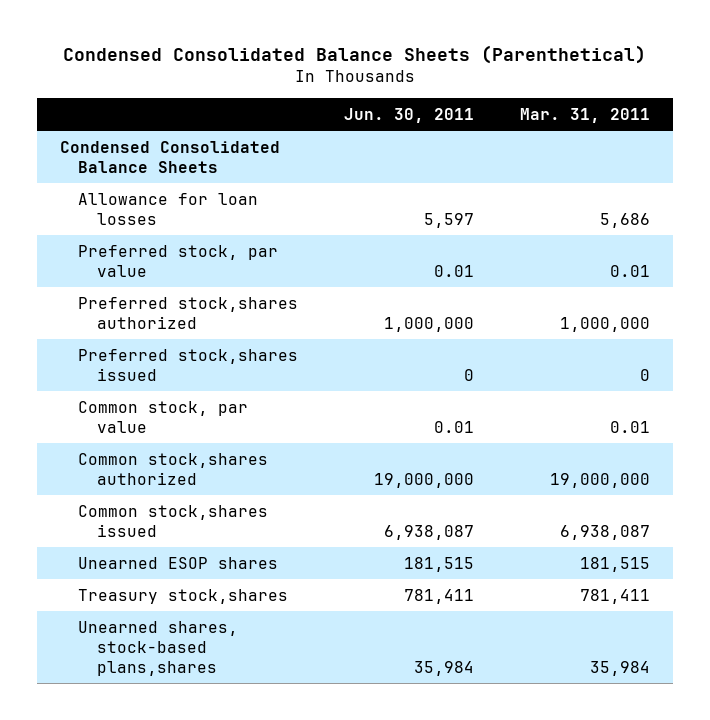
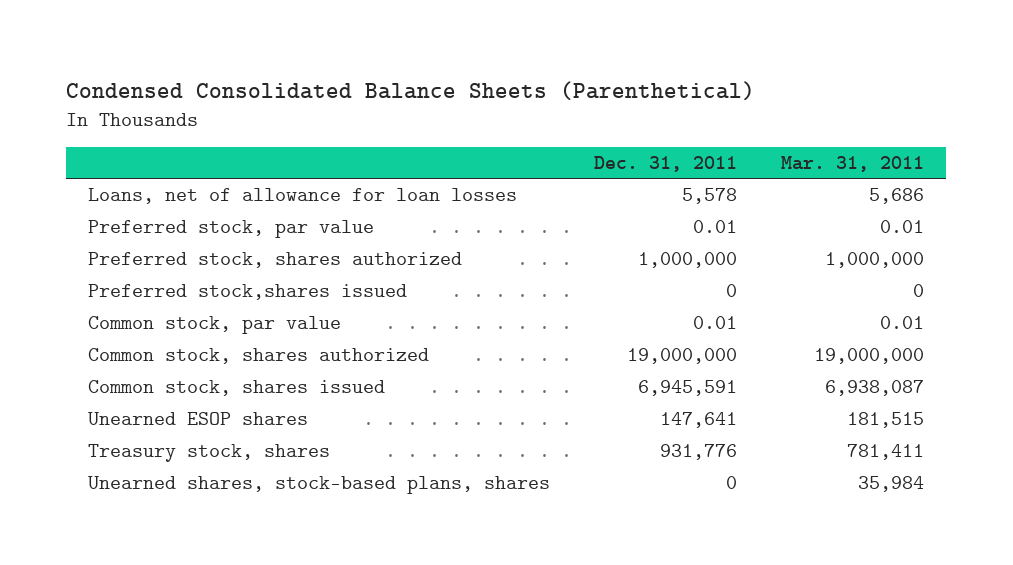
- | Jun. 30, 2011 | Mar. 31, 2011
+ | Dec. 31, 2011 | Mar. 31, 2011
- Condensed Consolidated Balance Sheets
- Allowance for loan losses | 5,597 | 5,686
+ Loans, net of allowance for loan losses | 5,578 | 5,686
- Preferred stock,shares authorized | 1,000,000 | 1,000,000
+ Preferred stock, shares authorized | 1,000,000 | 1,000,000
- Common stock,shares authorized | 19,000,000 | 19,000,000
- Common stock,shares issued | 6,938,087 | 6,938,087
+ Common stock, shares authorized | 19,000,000 | 19,000,000
+ Common stock, shares issued | 6,945,591 | 6,938,087
- Treasury stock,shares | 781,411 | 781,411
- Unearned shares, stock-based plans,shares | 35,984 | 35,984
+ Treasury stock, shares | 931,776 | 781,411
+ Unearned shares, stock-based plans, shares | 0 | 35,984

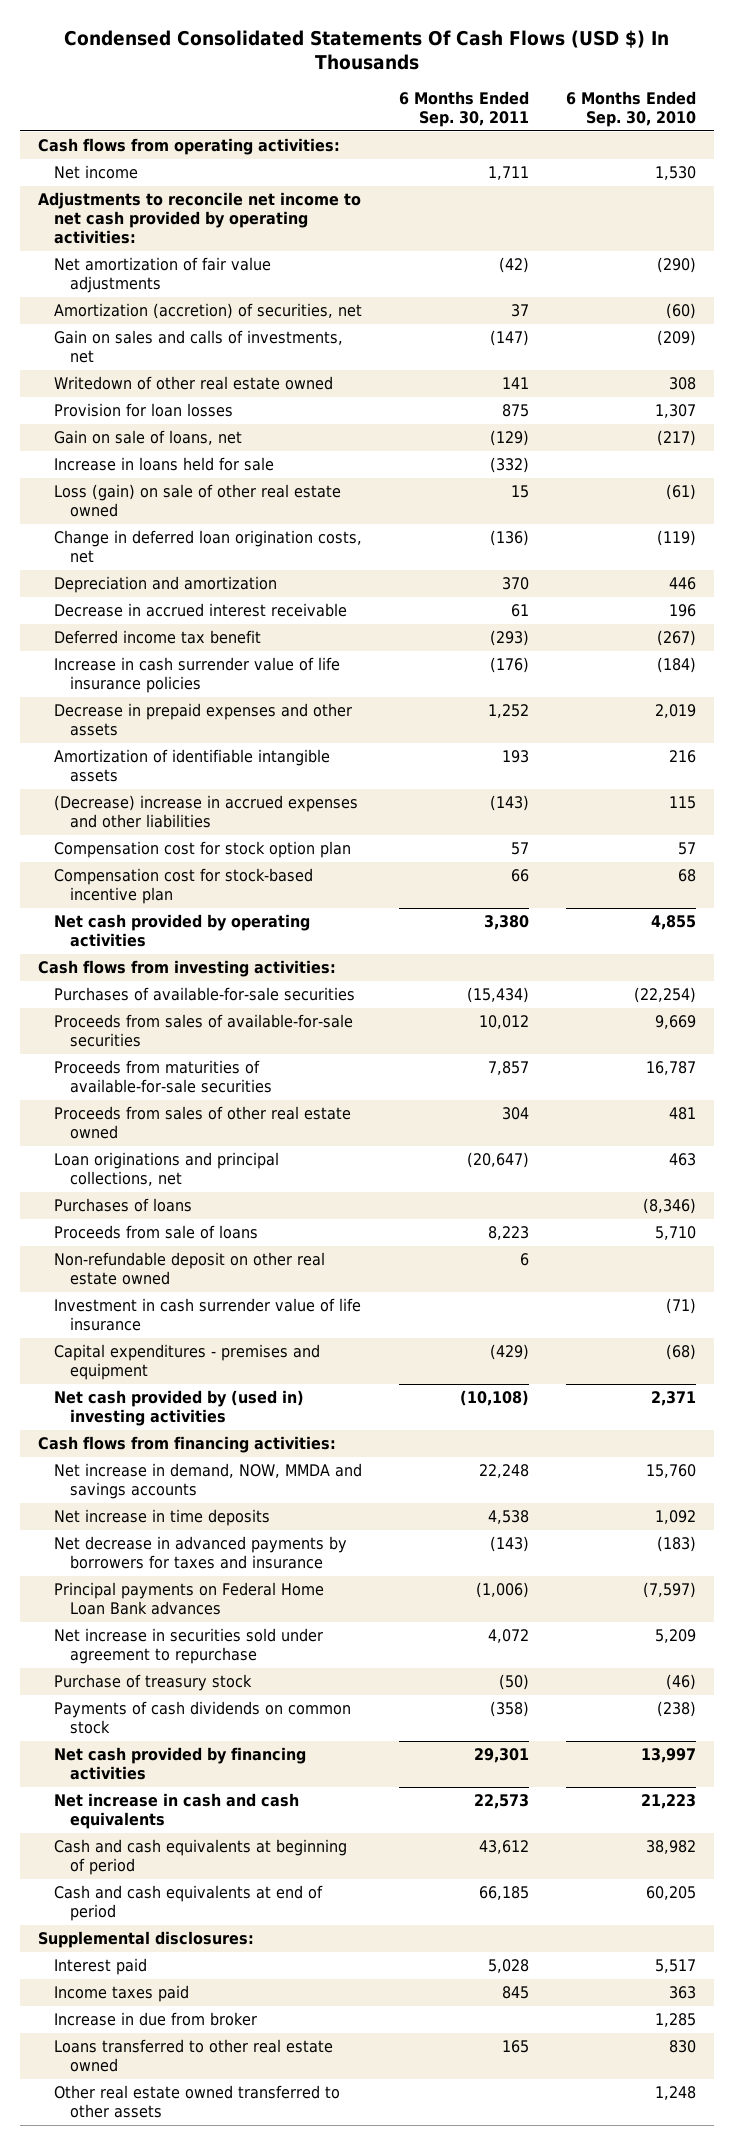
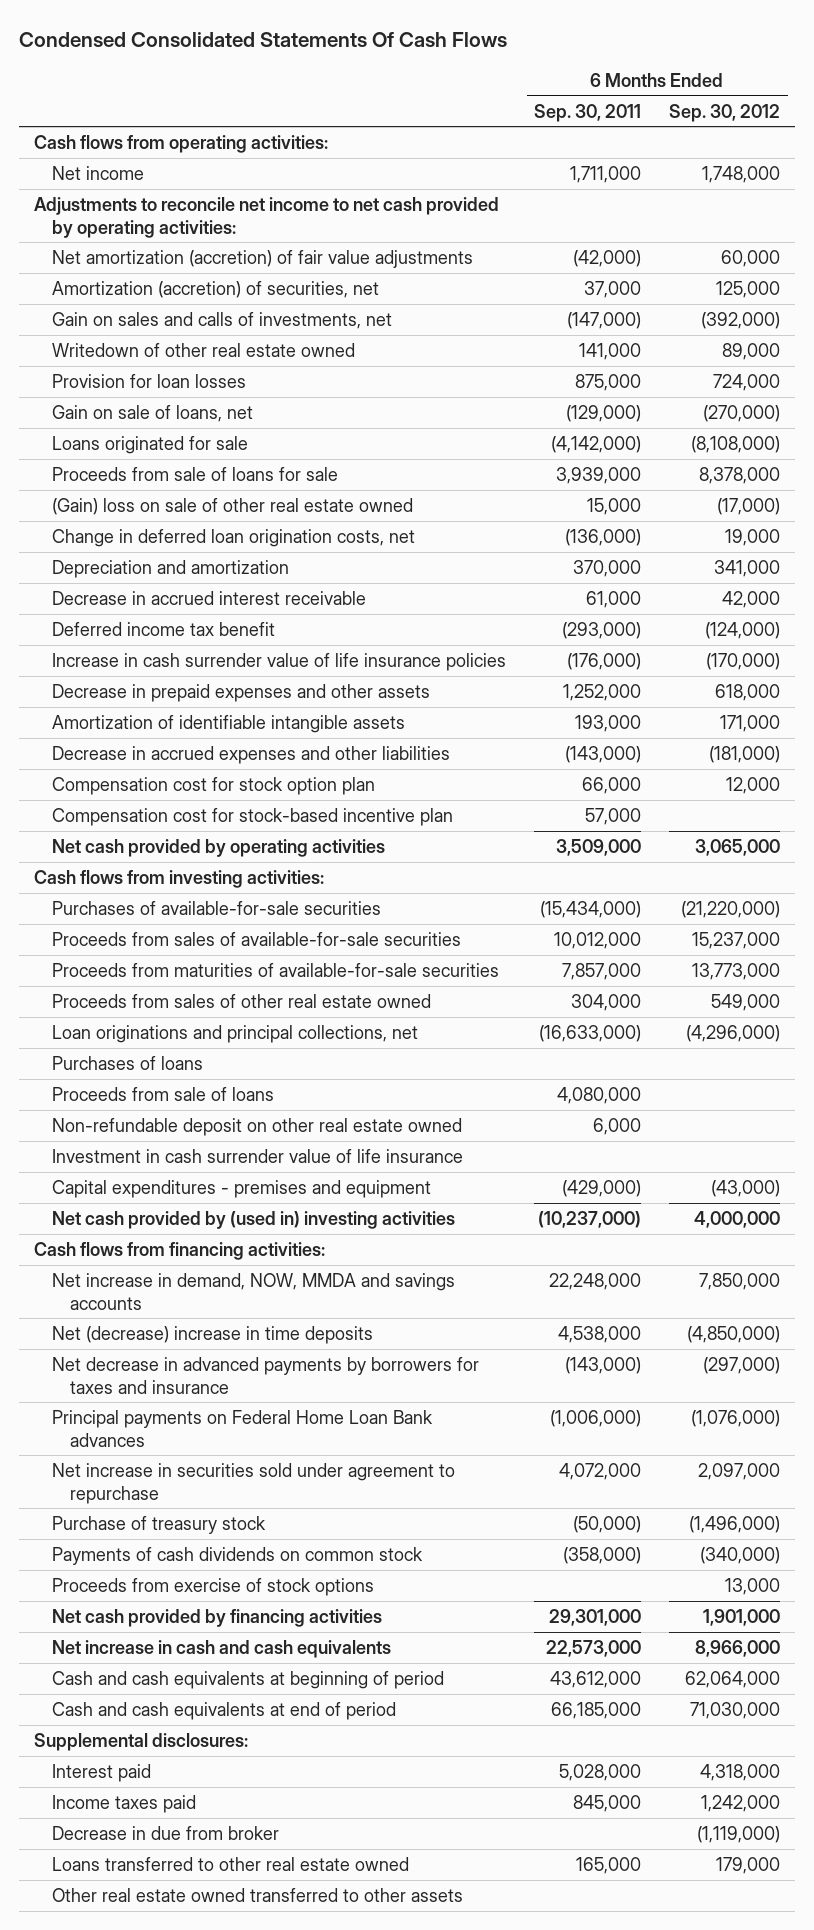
- Condensed Consolidated Statements Of Cash Flows (USD $) In Thousands
+ Condensed Consolidated Statements Of Cash Flows
- | 6 Months Ended Sep. 30, 2011 | 6 Months Ended Sep. 30, 2010
+ | 6 Months Ended Sep. 30, 2011 | 6 Months Ended Sep. 30, 2012
- Net income | 1,711 | 1,530
+ Net income | 1,711,000 | 1,748,000
- Net amortization of fair value adjustments | (42) | (290)
- Amortization (accretion) of securities, net | 37 | (60)
- Gain on sales and calls of investments, net | (147) | (209)
- Writedown of other real estate owned | 141 | 308
- Provision for loan losses | 875 | 1,307
- Gain on sale of loans, net | (129) | (217)
- Increase in loans held for sale | (332) |
- Loss (gain) on sale of other real estate owned | 15 | (61)
- Change in deferred loan origination costs, net | (136) | (119)
- Depreciation and amortization | 370 | 446
- Decrease in accrued interest receivable | 61 | 196
- Deferred income tax benefit | (293) | (267)
- Increase in cash surrender value of life insurance policies | (176) | (184)
- Decrease in prepaid expenses and other assets | 1,252 | 2,019
- Amortization of identifiable intangible assets | 193 | 216
- (Decrease) increase in accrued expenses and other liabilities | (143) | 115
- Compensation cost for stock option plan | 57 | 57
- Compensation cost for stock-based incentive plan | 66 | 68
- Net cash provided by operating activities | 3,380 | 4,855
+ Net amortization (accretion) of fair value adjustments | (42,000) | 60,000
+ Amortization (accretion) of securities, net | 37,000 | 125,000
+ Gain on sales and calls of investments, net | (147,000) | (392,000)
+ Writedown of other real estate owned | 141,000 | 89,000
+ Provision for loan losses | 875,000 | 724,000
+ Gain on sale of loans, net | (129,000) | (270,000)
+ Loans originated for sale | (4,142,000) | (8,108,000)
+ Proceeds from sale of loans for sale | 3,939,000 | 8,378,000
+ (Gain) loss on sale of other real estate owned | 15,000 | (17,000)
+ Change in deferred loan origination costs, net | (136,000) | 19,000
+ Depreciation and amortization | 370,000 | 341,000
+ Decrease in accrued interest receivable | 61,000 | 42,000
+ Deferred income tax benefit | (293,000) | (124,000)
+ Increase in cash surrender value of life insurance policies | (176,000) | (170,000)
+ Decrease in prepaid expenses and other assets | 1,252,000 | 618,000
+ Amortization of identifiable intangible assets | 193,000 | 171,000
+ Decrease in accrued expenses and other liabilities | (143,000) | (181,000)
+ Compensation cost for stock option plan | 66,000 | 12,000
+ Compensation cost for stock-based incentive plan | 57,000 |
+ Net cash provided by operating activities | 3,509,000 | 3,065,000
- Purchases of available-for-sale securities | (15,434) | (22,254)
- Proceeds from sales of available-for-sale securities | 10,012 | 9,669
- Proceeds from maturities of available-for-sale securities | 7,857 | 16,787
- Proceeds from sales of other real estate owned | 304 | 481
- Loan originations and principal collections, net | (20,647) | 463
+ Purchases of available-for-sale securities | (15,434,000) | (21,220,000)
+ Proceeds from sales of available-for-sale securities | 10,012,000 | 15,237,000
+ Proceeds from maturities of available-for-sale securities | 7,857,000 | 13,773,000
+ Proceeds from sales of other real estate owned | 304,000 | 549,000
+ Loan originations and principal collections, net | (16,633,000) | (4,296,000)
- Proceeds from sale of loans | 8,223 | 5,710
- Non-refundable deposit on other real estate owned | 6 |
+ Proceeds from sale of loans | 4,080,000 |
+ Non-refundable deposit on other real estate owned | 6,000 |
- Capital expenditures - premises and equipment | (429) | (68)
- Net cash provided by (used in) investing activities | (10,108) | 2,371
+ Capital expenditures - premises and equipment | (429,000) | (43,000)
+ Net cash provided by (used in) investing activities | (10,237,000) | 4,000,000
- Net increase in demand, NOW, MMDA and savings accounts | 22,248 | 15,760
- Net increase in time deposits | 4,538 | 1,092
- Net decrease in advanced payments by borrowers for taxes and insurance | (143) | (183)
- Principal payments on Federal Home Loan Bank advances | (1,006) | (7,597)
- Net increase in securities sold under agreement to repurchase | 4,072 | 5,209
- Purchase of treasury stock | (50) | (46)
- Payments of cash dividends on common stock | (358) | (238)
- Net cash provided by financing activities | 29,301 | 13,997
- Net increase in cash and cash equivalents | 22,573 | 21,223
- Cash and cash equivalents at beginning of period | 43,612 | 38,982
- Cash and cash equivalents at end of period | 66,185 | 60,205
+ Net increase in demand, NOW, MMDA and savings accounts | 22,248,000 | 7,850,000
+ Net (decrease) increase in time deposits | 4,538,000 | (4,850,000)
+ Net decrease in advanced payments by borrowers for taxes and insurance | (143,000) | (297,000)
+ Principal payments on Federal Home Loan Bank advances | (1,006,000) | (1,076,000)
+ Net increase in securities sold under agreement to repurchase | 4,072,000 | 2,097,000
+ Purchase of treasury stock | (50,000) | (1,496,000)
+ Payments of cash dividends on common stock | (358,000) | (340,000)
+ Proceeds from exercise of stock options | | 13,000
+ Net cash provided by financing activities | 29,301,000 | 1,901,000
+ Net increase in cash and cash equivalents | 22,573,000 | 8,966,000
+ Cash and cash equivalents at beginning of period | 43,612,000 | 62,064,000
+ Cash and cash equivalents at end of period | 66,185,000 | 71,030,000
- Interest paid | 5,028 | 5,517
- Income taxes paid | 845 | 363
- Increase in due from broker | | 1,285
- Loans transferred to other real estate owned | 165 | 830
+ Interest paid | 5,028,000 | 4,318,000
+ Income taxes paid | 845,000 | 1,242,000
+ Decrease in due from broker | | (1,119,000)
+ Loans transferred to other real estate owned | 165,000 | 179,000

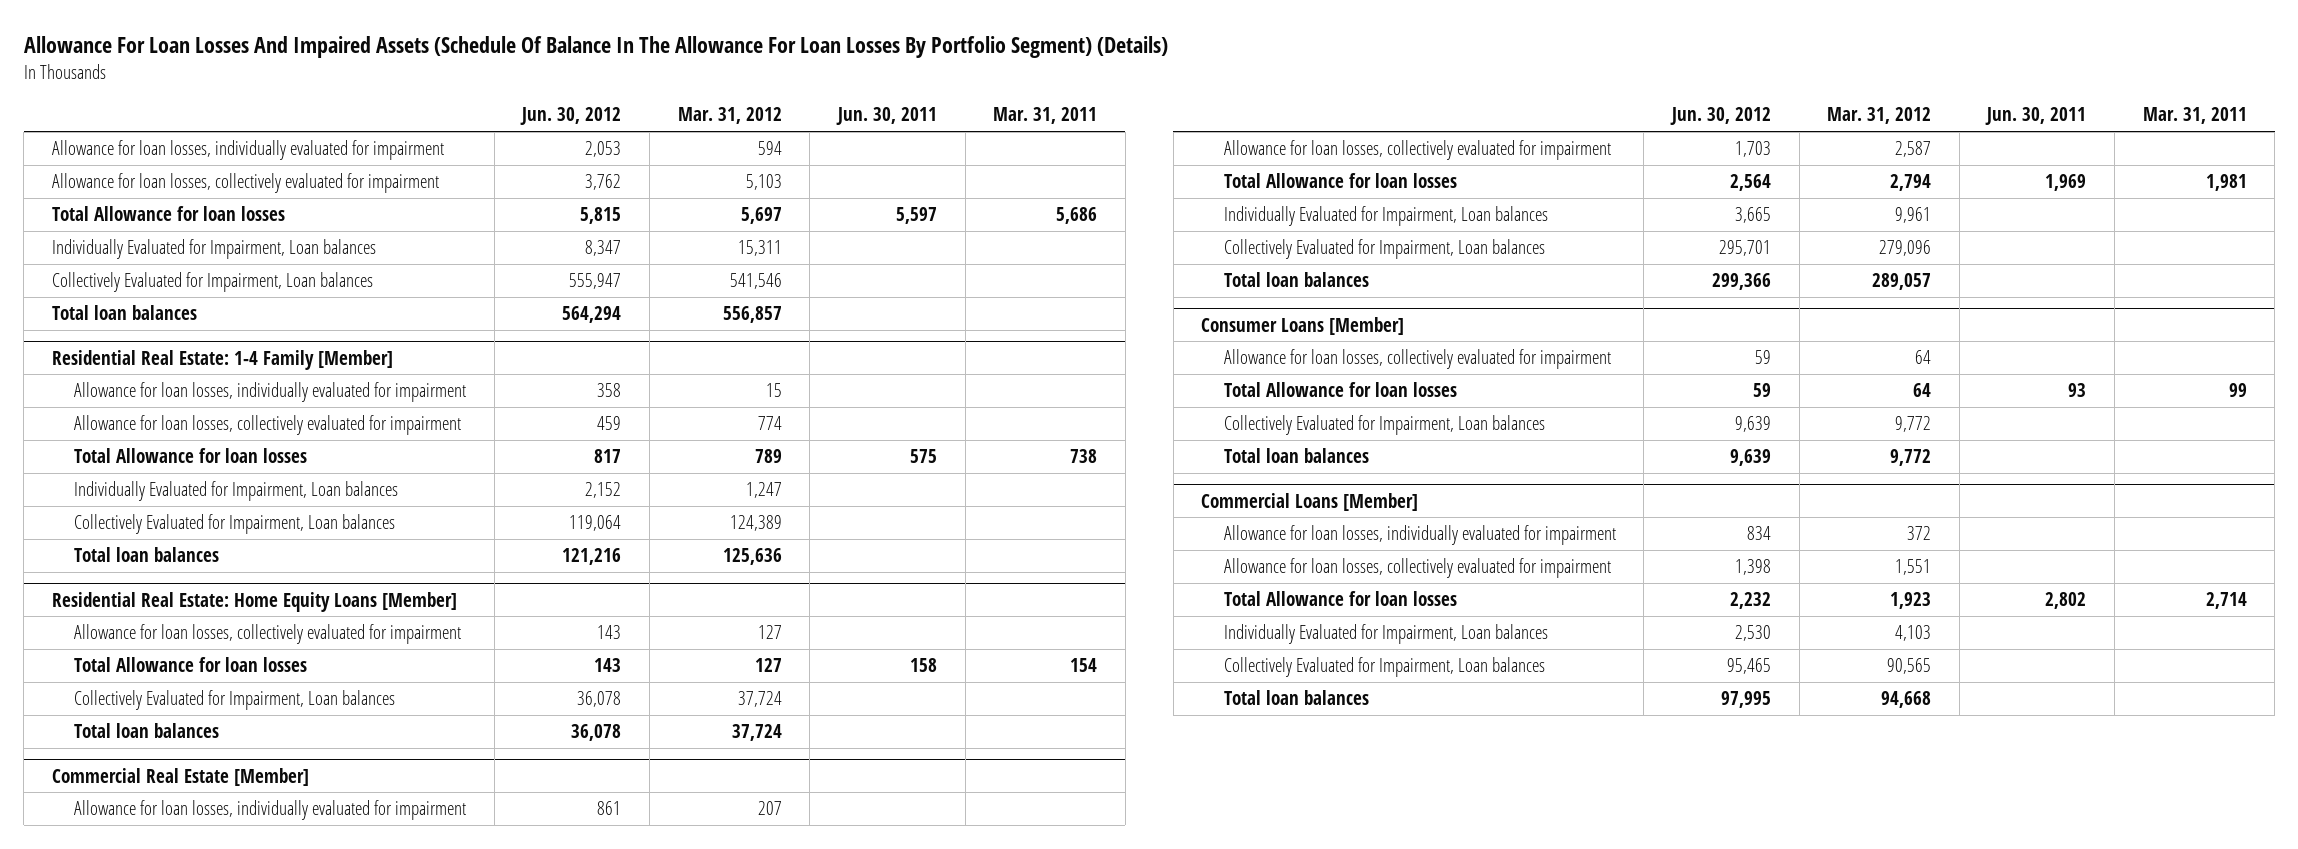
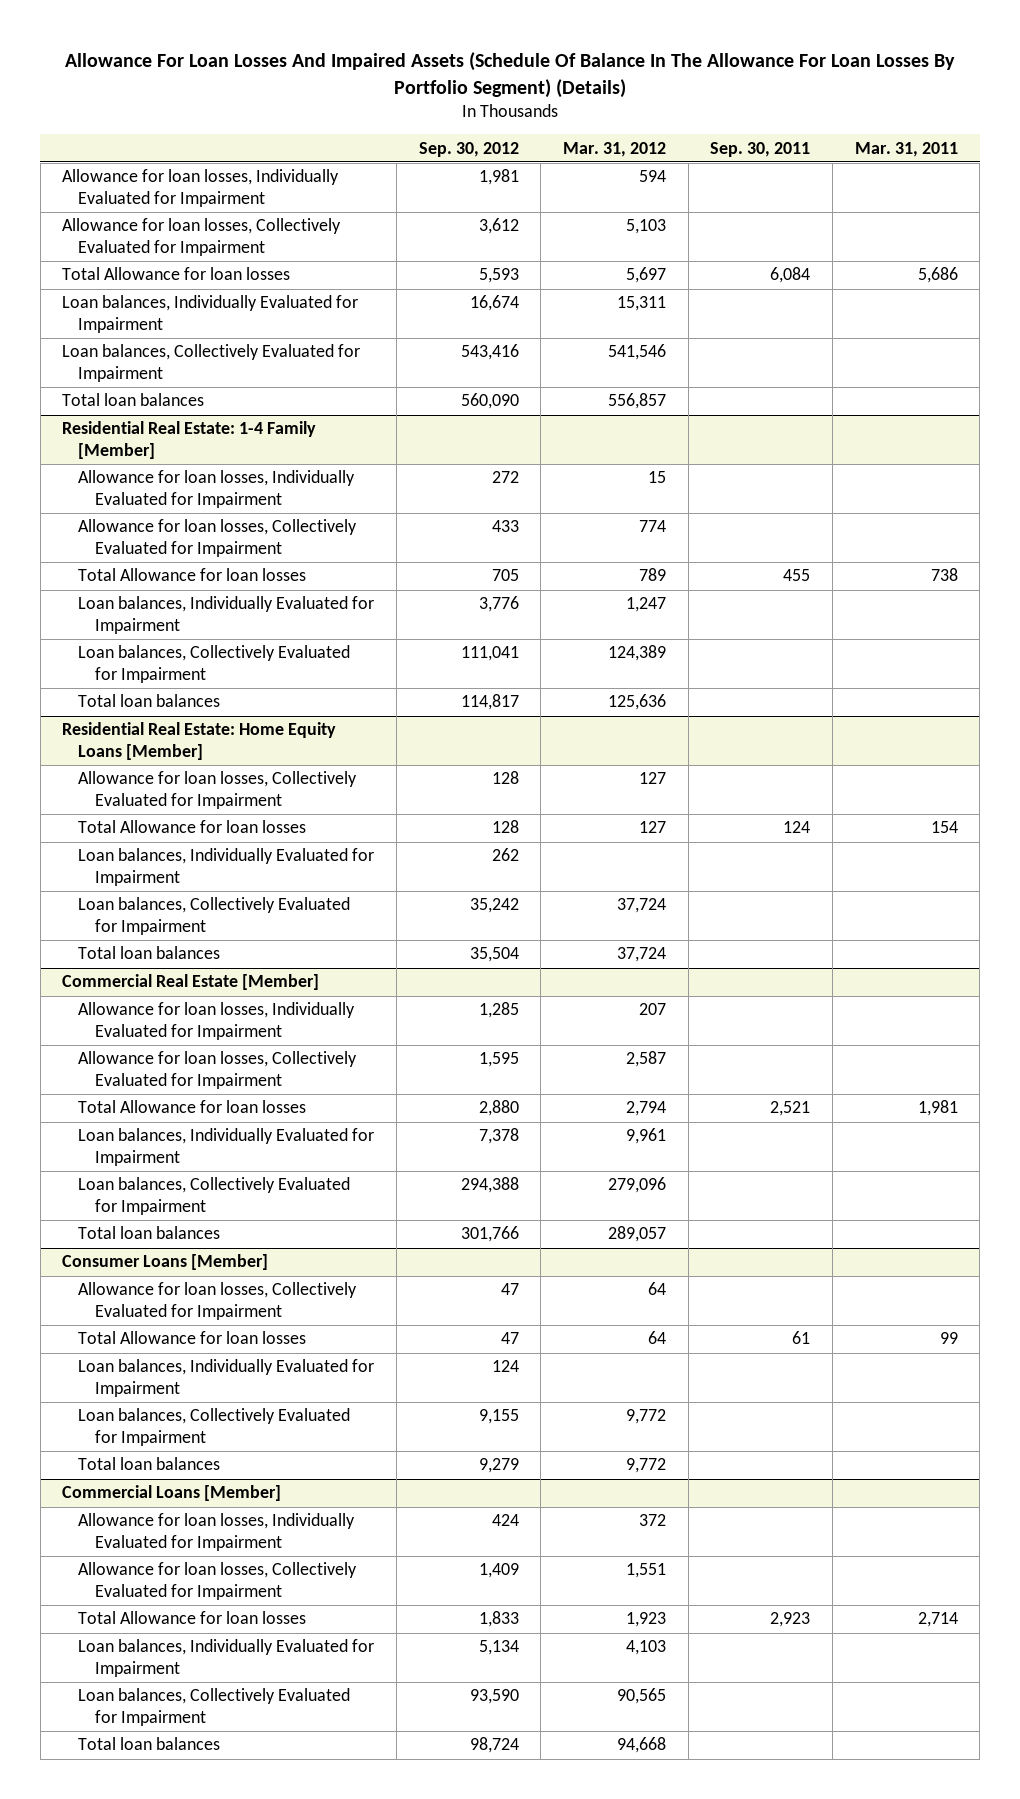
- | Jun. 30, 2012 | Mar. 31, 2012 | Jun. 30, 2011 | Mar. 31, 2011
+ | Sep. 30, 2012 | Mar. 31, 2012 | Sep. 30, 2011 | Mar. 31, 2011
- Allowance for loan losses, individually evaluated for impairment | 2,053 | 594 | |
- Allowance for loan losses, collectively evaluated for impairment | 3,762 | 5,103 | |
+ Allowance for loan losses, Individually Evaluated for Impairment | 1,981 | 594 | |
+ Allowance for loan losses, Collectively Evaluated for Impairment | 3,612 | 5,103 | |
- Individually Evaluated for Impairment, Loan balances | 8,347 | 15,311 | |
- Collectively Evaluated for Impairment, Loan balances | 555,947 | 541,546 | |
+ Loan balances, Individually Evaluated for Impairment | 16,674 | 15,311 | |
+ Loan balances, Collectively Evaluated for Impairment | 543,416 | 541,546 | |
@ Residential Real Estate: 1-4 Family [Member]
- Allowance for loan losses, individually evaluated for impairment | 358 | 15 | |
- Allowance for loan losses, collectively evaluated for impairment | 459 | 774 | |
+ Allowance for loan losses, Individually Evaluated for Impairment | 272 | 15 | |
+ Allowance for loan losses, Collectively Evaluated for Impairment | 433 | 774 | |
- Individually Evaluated for Impairment, Loan balances | 2,152 | 1,247 | |
- Collectively Evaluated for Impairment, Loan balances | 119,064 | 124,389 | |
+ Loan balances, Individually Evaluated for Impairment | 3,776 | 1,247 | |
+ Loan balances, Collectively Evaluated for Impairment | 111,041 | 124,389 | |
@ Residential Real Estate: Home Equity Loans [Member]
- Allowance for loan losses, collectively evaluated for impairment | 143 | 127 | |
+ Allowance for loan losses, Collectively Evaluated for Impairment | 128 | 127 | |
- Collectively Evaluated for Impairment, Loan balances | 36,078 | 37,724 | |
+ Loan balances, Individually Evaluated for Impairment | 262 | | |
+ Loan balances, Collectively Evaluated for Impairment | 35,242 | 37,724 | |
@ Commercial Real Estate [Member]
- Allowance for loan losses, individually evaluated for impairment | 861 | 207 | |
- Allowance for loan losses, collectively evaluated for impairment | 1,703 | 2,587 | |
+ Allowance for loan losses, Individually Evaluated for Impairment | 1,285 | 207 | |
+ Allowance for loan losses, Collectively Evaluated for Impairment | 1,595 | 2,587 | |
- Individually Evaluated for Impairment, Loan balances | 3,665 | 9,961 | |
- Collectively Evaluated for Impairment, Loan balances | 295,701 | 279,096 | |
+ Loan balances, Individually Evaluated for Impairment | 7,378 | 9,961 | |
+ Loan balances, Collectively Evaluated for Impairment | 294,388 | 279,096 | |
@ Consumer Loans [Member]
- Allowance for loan losses, collectively evaluated for impairment | 59 | 64 | |
+ Allowance for loan losses, Collectively Evaluated for Impairment | 47 | 64 | |
- Collectively Evaluated for Impairment, Loan balances | 9,639 | 9,772 | |
+ Loan balances, Individually Evaluated for Impairment | 124 | | |
+ Loan balances, Collectively Evaluated for Impairment | 9,155 | 9,772 | |
@ Commercial Loans [Member]
- Allowance for loan losses, individually evaluated for impairment | 834 | 372 | |
- Allowance for loan losses, collectively evaluated for impairment | 1,398 | 1,551 | |
+ Allowance for loan losses, Individually Evaluated for Impairment | 424 | 372 | |
+ Allowance for loan losses, Collectively Evaluated for Impairment | 1,409 | 1,551 | |
- Individually Evaluated for Impairment, Loan balances | 2,530 | 4,103 | |
- Collectively Evaluated for Impairment, Loan balances | 95,465 | 90,565 | |
+ Loan balances, Individually Evaluated for Impairment | 5,134 | 4,103 | |
+ Loan balances, Collectively Evaluated for Impairment | 93,590 | 90,565 | |

